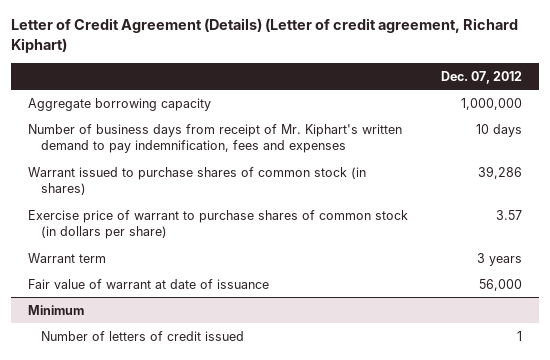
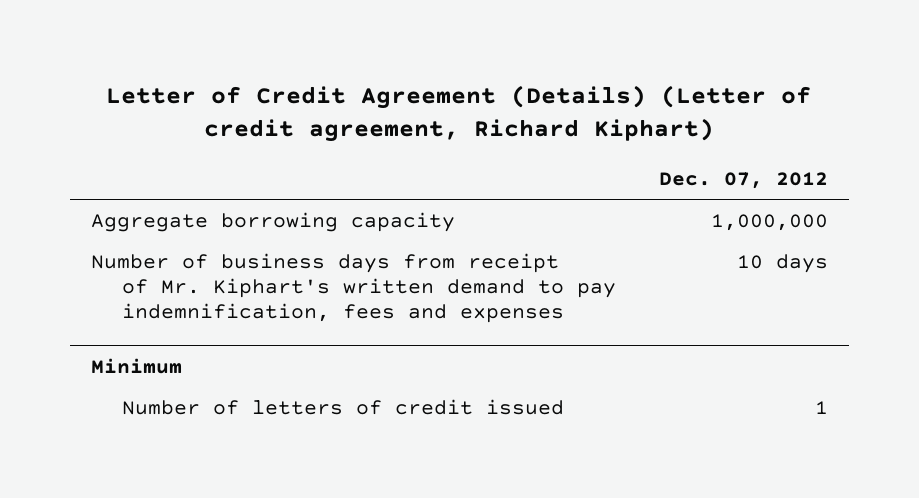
- Warrant issued to purchase shares of common stock (in shares) | 39,286
- Exercise price of warrant to purchase shares of common stock (in dollars per share) | 3.57
- Warrant term | 3 years
- Fair value of warrant at date of issuance | 56,000

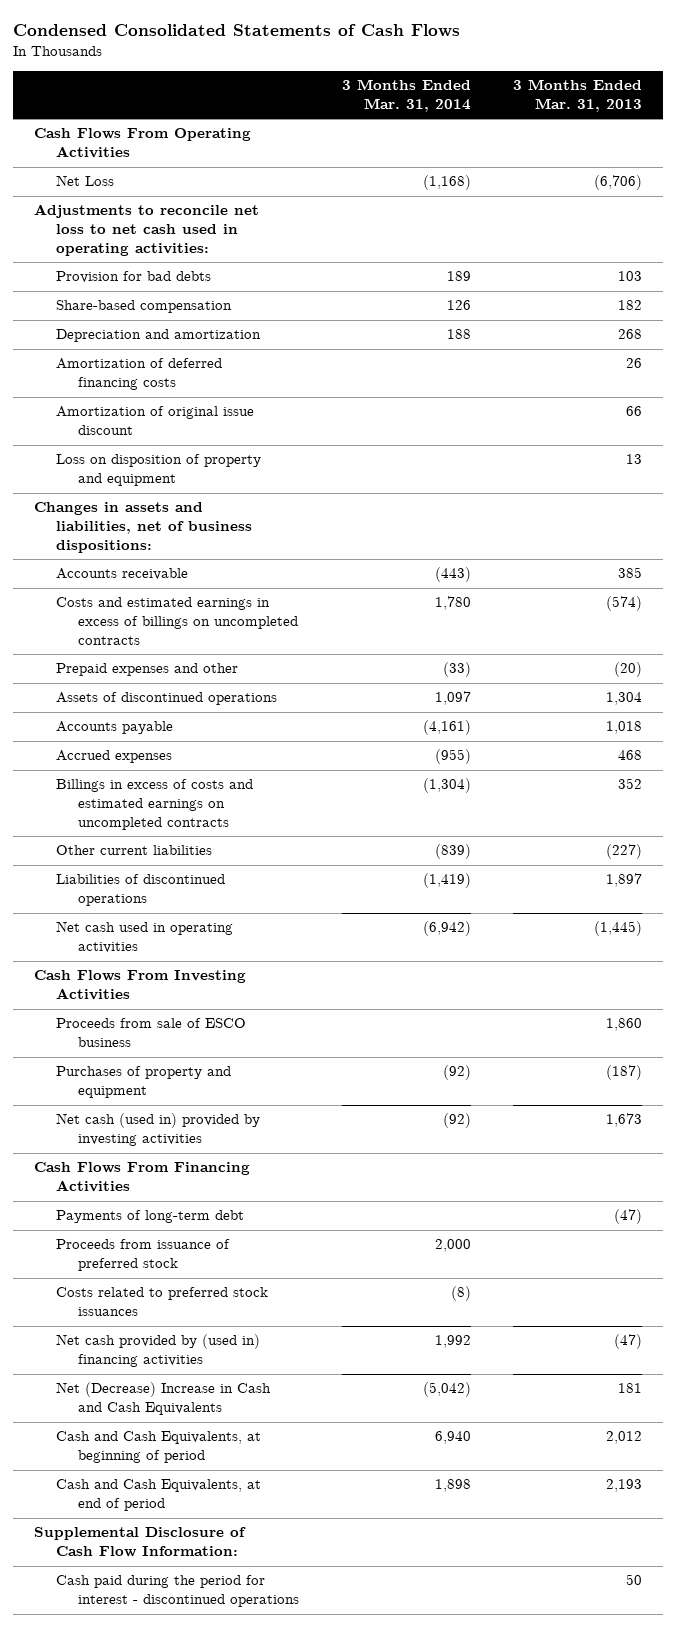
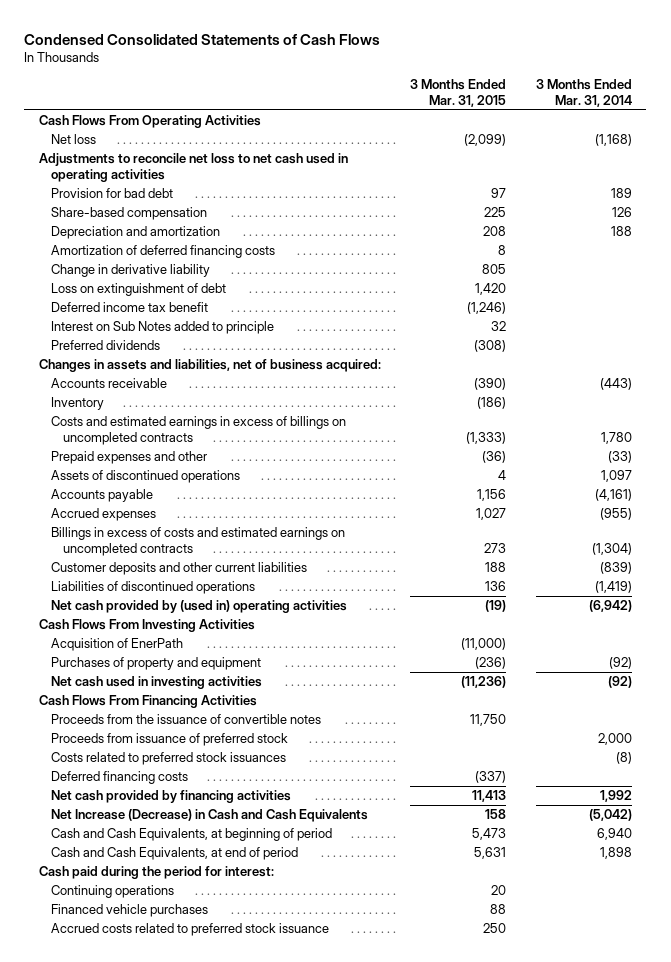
- | 3 Months Ended Mar. 31, 2014 | 3 Months Ended Mar. 31, 2013
+ | 3 Months Ended Mar. 31, 2015 | 3 Months Ended Mar. 31, 2014
- Net Loss | (1,168) | (6,706)
- Adjustments to reconcile net loss to net cash used in operating activities:
- Provision for bad debts | 189 | 103
+ Net loss | (2,099) | (1,168)
+ Adjustments to reconcile net loss to net cash used in operating activities
+ Provision for bad debt | 97 | 189
- Amortization of original issue discount | | 66
- Loss on disposition of property and equipment | | 13
- Changes in assets and liabilities, net of business dispositions:
+ Change in derivative liability | 805 |
+ Loss on extinguishment of debt | 1,420 |
+ Deferred income tax benefit | (1,246) |
+ Interest on Sub Notes added to principle | 32 |
+ Preferred dividends | (308) |
+ Changes in assets and liabilities, net of business acquired:
+ Inventory | (186) |
- Other current liabilities | (839) | (227)
+ Customer deposits and other current liabilities | 188 | (839)
- Net cash used in operating activities | (6,942) | (1,445)
+ Net cash provided by (used in) operating activities | (19) | (6,942)
- Proceeds from sale of ESCO business | | 1,860
+ Acquisition of EnerPath | (11,000) |
- Net cash (used in) provided by investing activities | (92) | 1,673
+ Net cash used in investing activities | (11,236) | (92)
- Payments of long-term debt | | (47)
+ Proceeds from the issuance of convertible notes | 11,750 |
- Net cash provided by (used in) financing activities | 1,992 | (47)
- Net (Decrease) Increase in Cash and Cash Equivalents | (5,042) | 181
+ Deferred financing costs | (337) |
+ Net cash provided by financing activities | 11,413 | 1,992
+ Net Increase (Decrease) in Cash and Cash Equivalents | 158 | (5,042)
- Supplemental Disclosure of Cash Flow Information:
- Cash paid during the period for interest - discontinued operations | | 50
+ Cash paid during the period for interest:
+ Continuing operations | 20 |
+ Financed vehicle purchases | 88 |
+ Accrued costs related to preferred stock issuance | 250 |

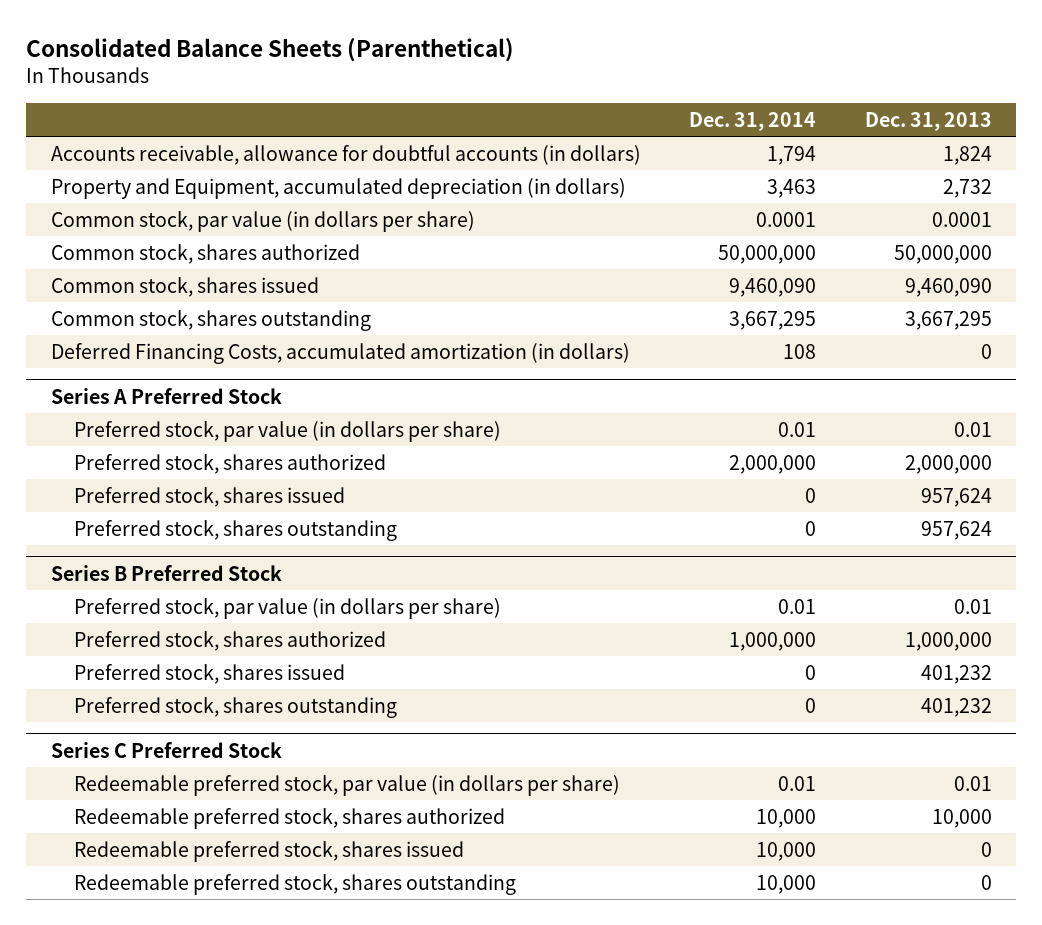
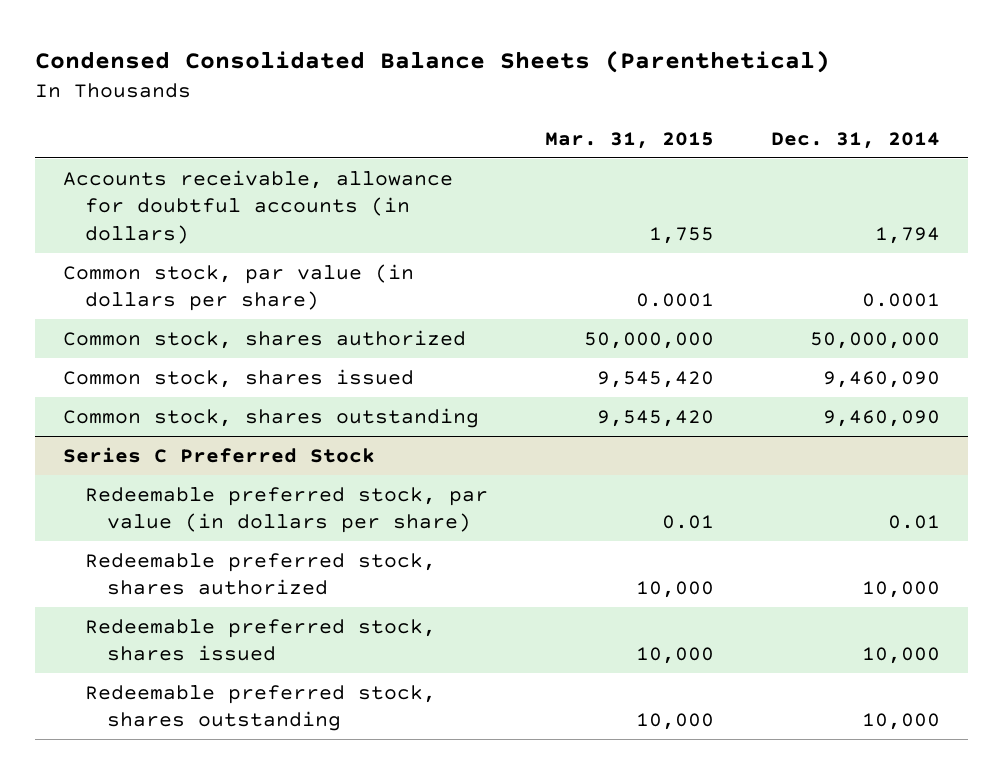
- Consolidated Balance Sheets (Parenthetical)
+ Condensed Consolidated Balance Sheets (Parenthetical)
- | Dec. 31, 2014 | Dec. 31, 2013
+ | Mar. 31, 2015 | Dec. 31, 2014
- Property and Equipment, accumulated depreciation (in dollars) | 3,463 | 2,732
- Common stock, shares outstanding | 3,667,295 | 3,667,295
- Deferred Financing Costs, accumulated amortization (in dollars) | 108 | 0
- Series A Preferred Stock
- Preferred stock, par value (in dollars per share) | 0.01 | 0.01
- Preferred stock, shares authorized | 2,000,000 | 2,000,000
- Preferred stock, shares issued | 0 | 957,624
- Preferred stock, shares outstanding | 0 | 957,624
- Series B Preferred Stock
- Preferred stock, par value (in dollars per share) | 0.01 | 0.01
- Preferred stock, shares authorized | 1,000,000 | 1,000,000
- Preferred stock, shares issued | 0 | 401,232
- Preferred stock, shares outstanding | 0 | 401,232
+ Common stock, shares outstanding | 9,545,420 | 9,460,090

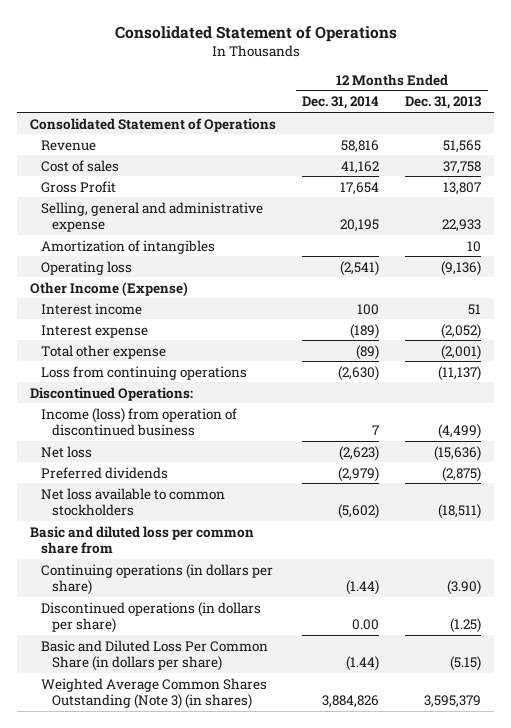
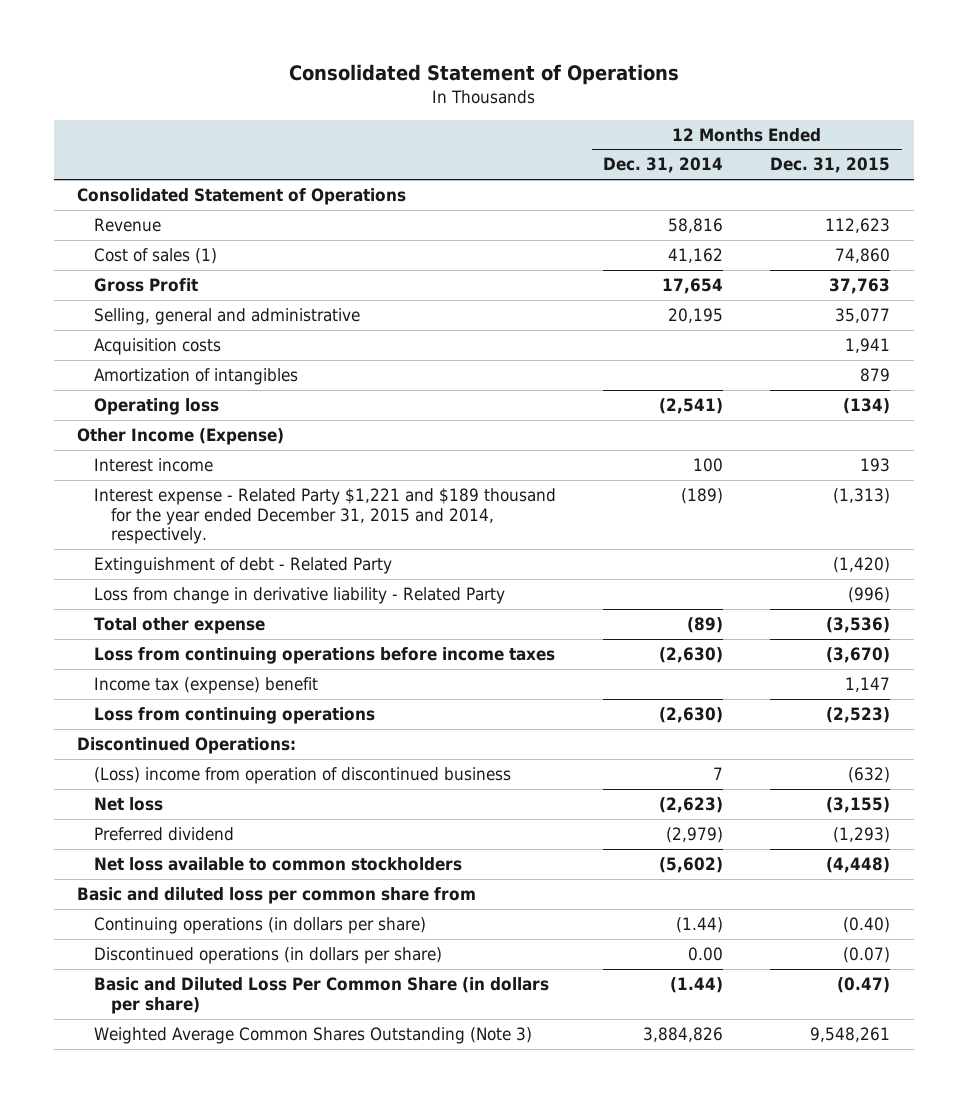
- | 12 Months Ended Dec. 31, 2014 | 12 Months Ended Dec. 31, 2013
+ | 12 Months Ended Dec. 31, 2014 | 12 Months Ended Dec. 31, 2015
- Cost of sales | 41,162 | 37,758
+ Cost of sales (1) | 41,162 | 74,860
- Selling, general and administrative expense | 20,195 | 22,933
+ Selling, general and administrative | 20,195 | 35,077
+ Acquisition costs | | 1,941
- Interest expense | (189) | (2,052)
+ Interest expense - Related Party $1,221 and $189 thousand for the year ended December 31, 2015 and 2014, respectively. | (189) | (1,313)
+ Extinguishment of debt - Related Party | | (1,420)
+ Loss from change in derivative liability - Related Party | | (996)
+ Loss from continuing operations before income taxes | (2,630) | (3,670)
+ Income tax (expense) benefit | | 1,147
- Income (loss) from operation of discontinued business | 7 | (4,499)
+ (Loss) income from operation of discontinued business | 7 | (632)
- Preferred dividends | (2,979) | (2,875)
+ Preferred dividend | (2,979) | (1,293)
- Weighted Average Common Shares Outstanding (Note 3) (in shares) | 3,884,826 | 3,595,379
+ Weighted Average Common Shares Outstanding (Note 3) | 3,884,826 | 9,548,261

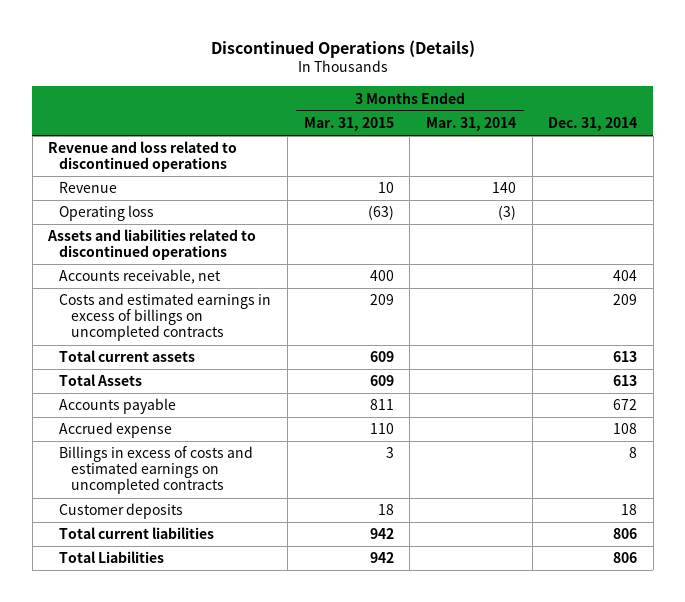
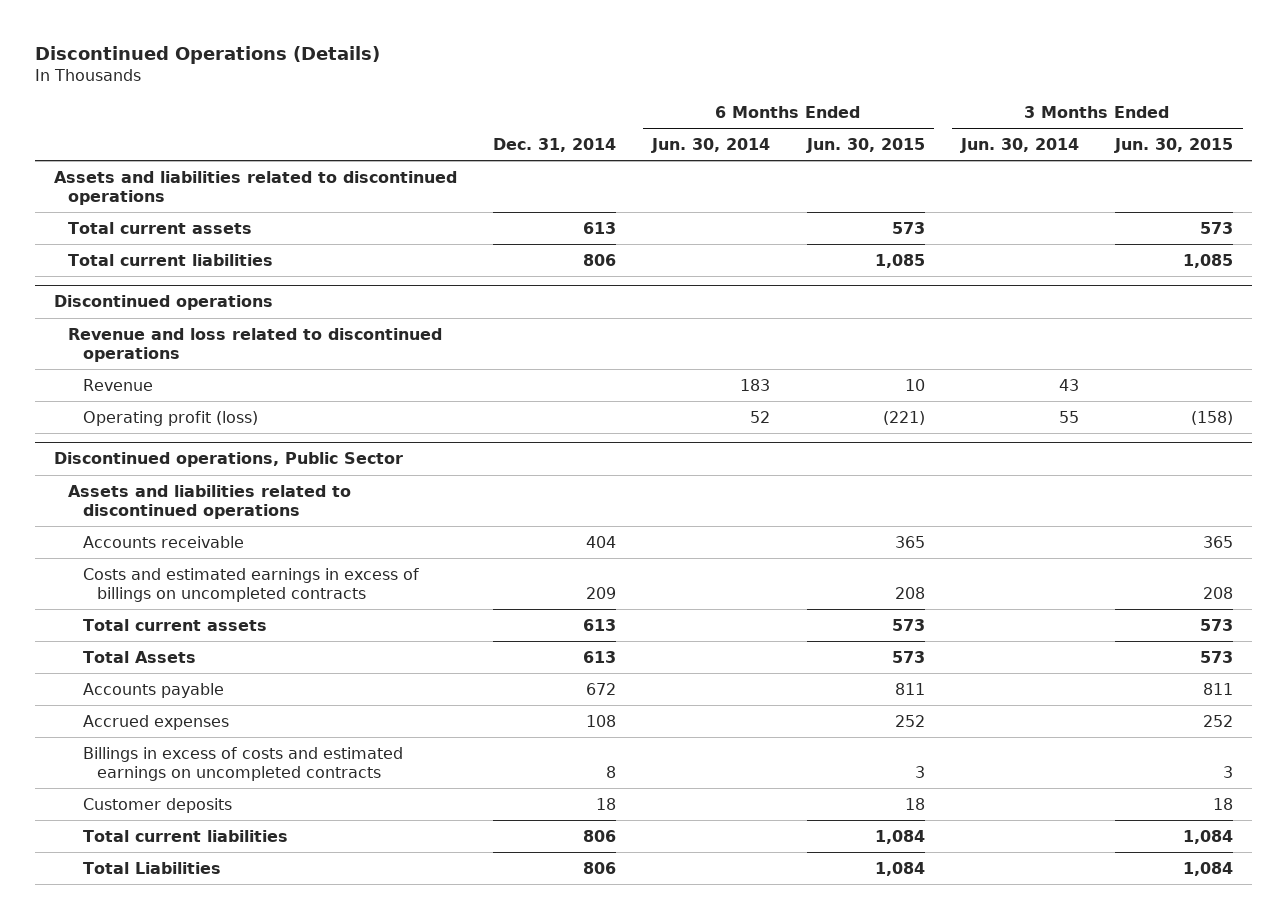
- | 3 Months Ended Mar. 31, 2015 | 3 Months Ended Mar. 31, 2014 | Dec. 31, 2014
+ | Dec. 31, 2014 | 6 Months Ended Jun. 30, 2014 | 6 Months Ended Jun. 30, 2015 | 3 Months Ended Jun. 30, 2014 | 3 Months Ended Jun. 30, 2015
+ Assets and liabilities related to discontinued operations
+ Total current assets | 613 | | 573 | | 573
+ Total current liabilities | 806 | | 1,085 | | 1,085
+ Discontinued operations
- Operating loss | (63) | (3) |
+ Operating profit (loss) | | 52 | (221) | 55 | (158)
+ Discontinued operations, Public Sector
- Accounts receivable, net | 400 | | 404
+ Accounts receivable | 404 | | 365 | | 365
- Accrued expense | 110 | | 108
+ Accrued expenses | 108 | | 252 | | 252

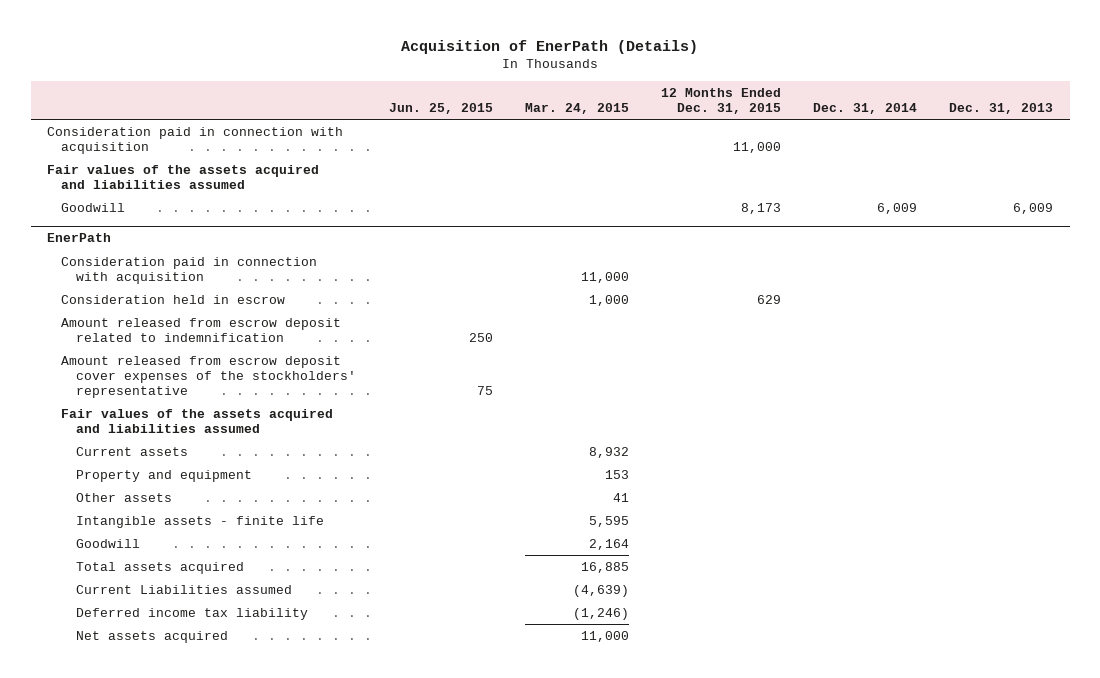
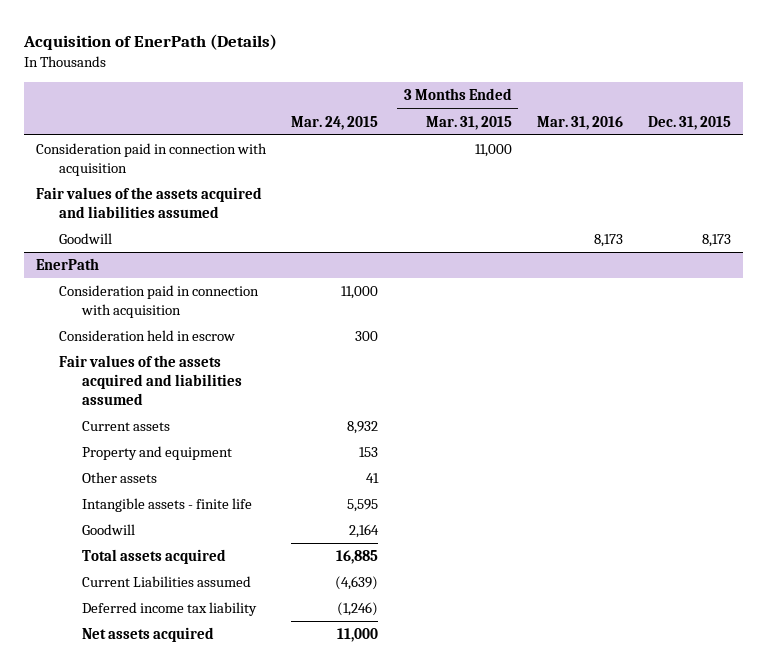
- | Jun. 25, 2015 | Mar. 24, 2015 | 12 Months Ended Dec. 31, 2015 | Dec. 31, 2014 | Dec. 31, 2013
+ | Mar. 24, 2015 | 3 Months Ended Mar. 31, 2015 | Mar. 31, 2016 | Dec. 31, 2015
@ EnerPath
- Consideration held in escrow | | 1,000 | 629 | |
- Amount released from escrow deposit related to indemnification | 250 | | | |
- Amount released from escrow deposit cover expenses of the stockholders' representative | 75 | | | |
+ Consideration held in escrow | 300 | | |

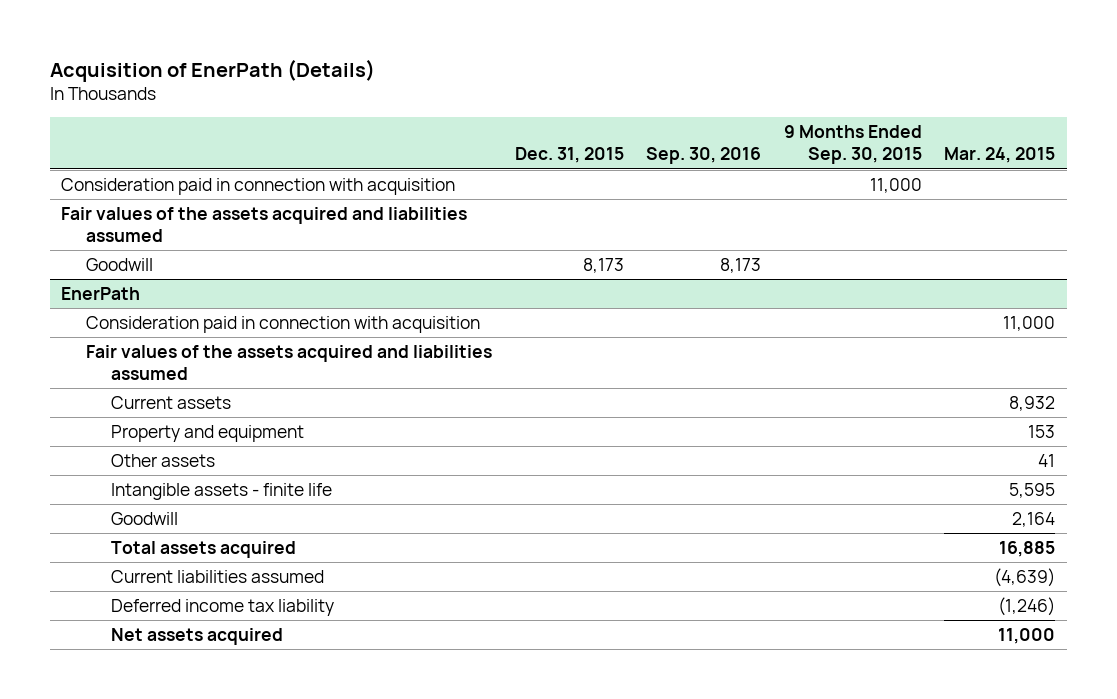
- | Mar. 24, 2015 | 3 Months Ended Mar. 31, 2015 | Mar. 31, 2016 | Dec. 31, 2015
+ | Dec. 31, 2015 | Sep. 30, 2016 | 9 Months Ended Sep. 30, 2015 | Mar. 24, 2015
@ EnerPath
- Consideration held in escrow | 300 | | |
- Current Liabilities assumed | (4,639) | | |
+ Current liabilities assumed | | | | (4,639)

